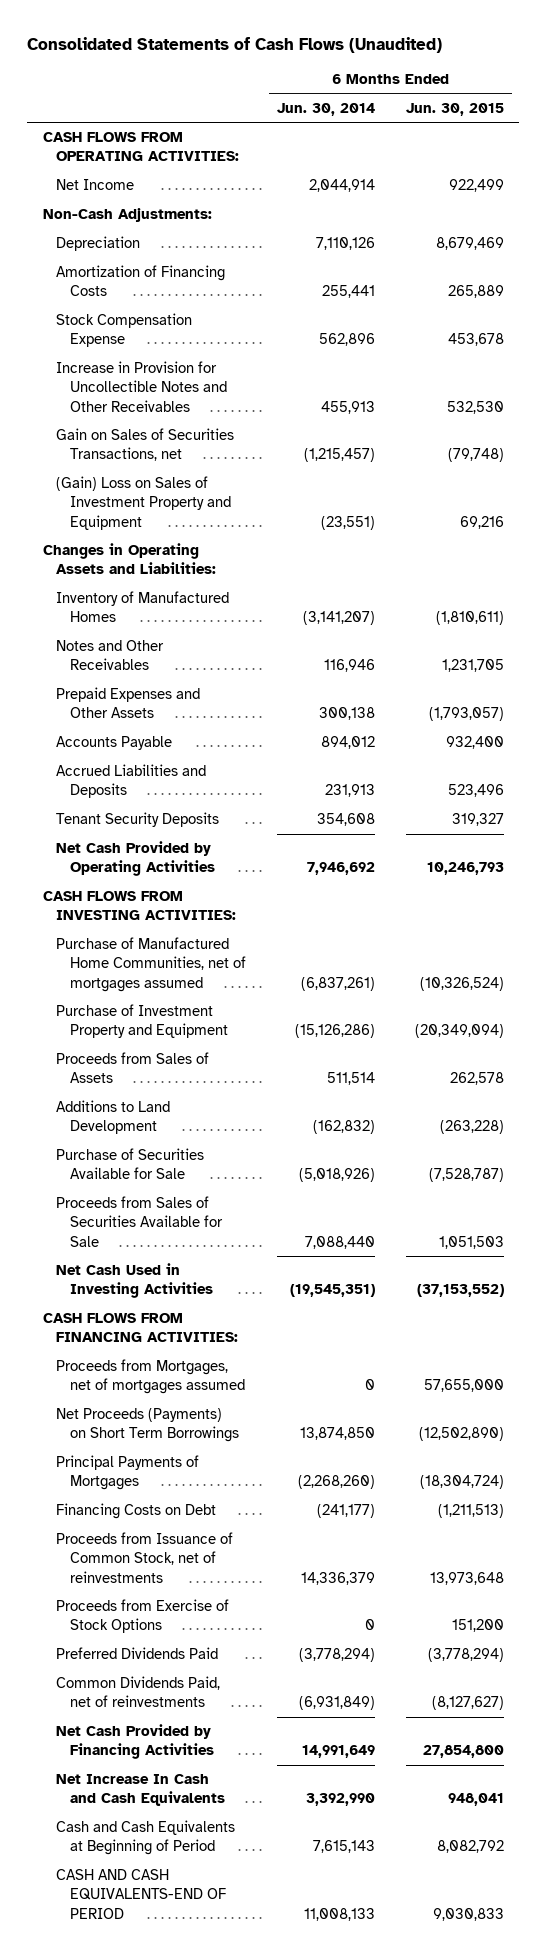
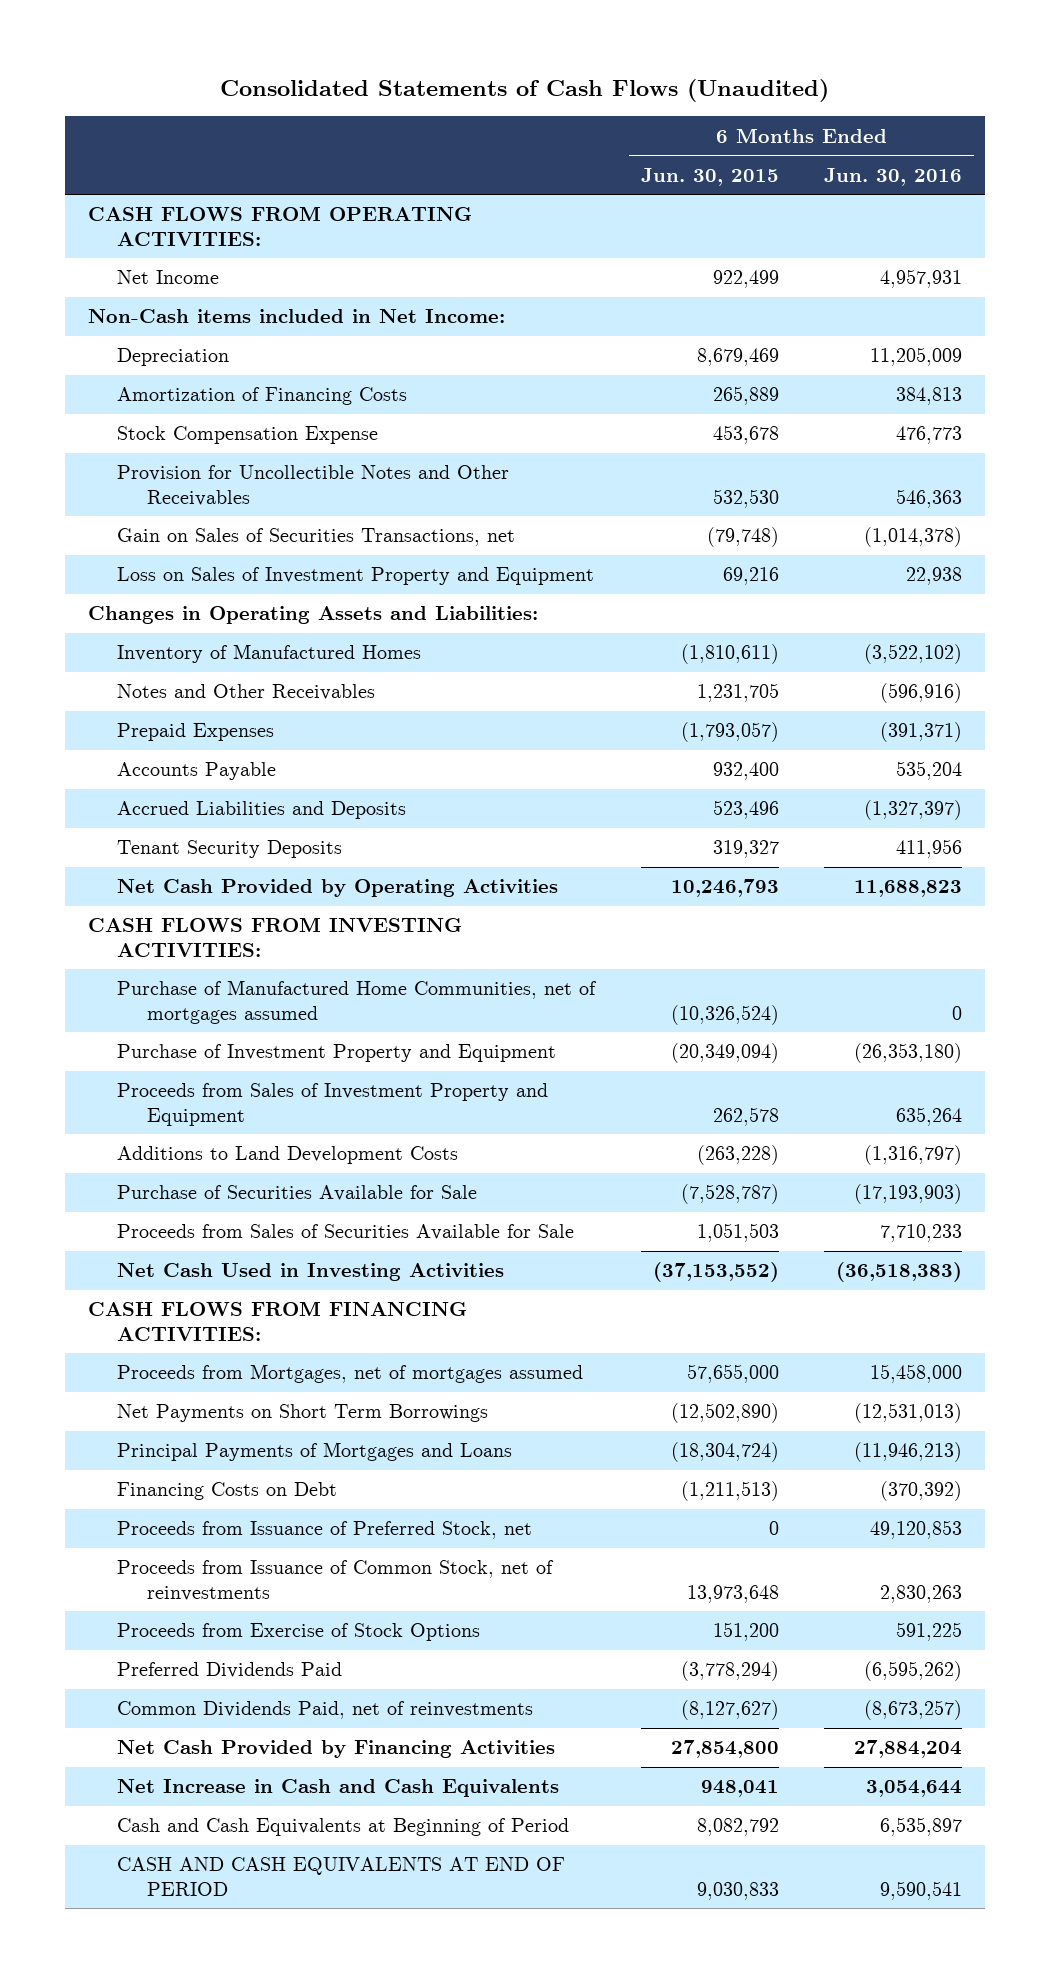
- | 6 Months Ended Jun. 30, 2014 | 6 Months Ended Jun. 30, 2015
+ | 6 Months Ended Jun. 30, 2015 | 6 Months Ended Jun. 30, 2016
- Non-Cash Adjustments:
+ Non-Cash items included in Net Income:
- Increase in Provision for Uncollectible Notes and Other Receivables | 455,913 | 532,530
+ Provision for Uncollectible Notes and Other Receivables | 532,530 | 546,363
- (Gain) Loss on Sales of Investment Property and Equipment | (23,551) | 69,216
+ Loss on Sales of Investment Property and Equipment | 69,216 | 22,938
- Prepaid Expenses and Other Assets | 300,138 | (1,793,057)
+ Prepaid Expenses | (1,793,057) | (391,371)
- Proceeds from Sales of Assets | 511,514 | 262,578
- Additions to Land Development | (162,832) | (263,228)
+ Proceeds from Sales of Investment Property and Equipment | 262,578 | 635,264
+ Additions to Land Development Costs | (263,228) | (1,316,797)
- Net Proceeds (Payments) on Short Term Borrowings | 13,874,850 | (12,502,890)
- Principal Payments of Mortgages | (2,268,260) | (18,304,724)
+ Net Payments on Short Term Borrowings | (12,502,890) | (12,531,013)
+ Principal Payments of Mortgages and Loans | (18,304,724) | (11,946,213)
+ Proceeds from Issuance of Preferred Stock, net | 0 | 49,120,853
- Net Increase In Cash and Cash Equivalents | 3,392,990 | 948,041
+ Net Increase in Cash and Cash Equivalents | 948,041 | 3,054,644
- CASH AND CASH EQUIVALENTS-END OF PERIOD | 11,008,133 | 9,030,833
+ CASH AND CASH EQUIVALENTS AT END OF PERIOD | 9,030,833 | 9,590,541

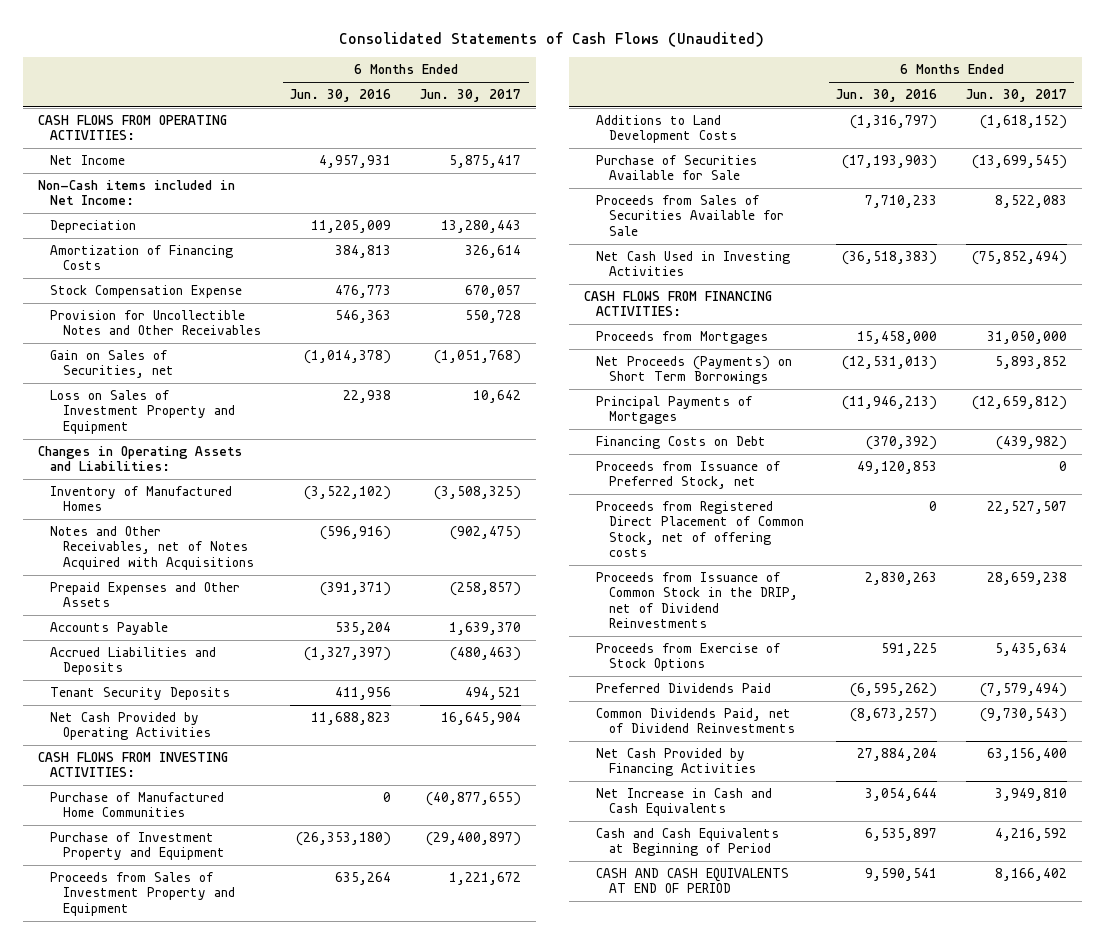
- | 6 Months Ended Jun. 30, 2015 | 6 Months Ended Jun. 30, 2016
+ | 6 Months Ended Jun. 30, 2016 | 6 Months Ended Jun. 30, 2017
- Gain on Sales of Securities Transactions, net | (79,748) | (1,014,378)
+ Gain on Sales of Securities, net | (1,014,378) | (1,051,768)
- Notes and Other Receivables | 1,231,705 | (596,916)
- Prepaid Expenses | (1,793,057) | (391,371)
+ Notes and Other Receivables, net of Notes Acquired with Acquisitions | (596,916) | (902,475)
+ Prepaid Expenses and Other Assets | (391,371) | (258,857)
- Purchase of Manufactured Home Communities, net of mortgages assumed | (10,326,524) | 0
+ Purchase of Manufactured Home Communities | 0 | (40,877,655)
- Proceeds from Mortgages, net of mortgages assumed | 57,655,000 | 15,458,000
- Net Payments on Short Term Borrowings | (12,502,890) | (12,531,013)
- Principal Payments of Mortgages and Loans | (18,304,724) | (11,946,213)
+ Proceeds from Mortgages | 15,458,000 | 31,050,000
+ Net Proceeds (Payments) on Short Term Borrowings | (12,531,013) | 5,893,852
+ Principal Payments of Mortgages | (11,946,213) | (12,659,812)
- Proceeds from Issuance of Common Stock, net of reinvestments | 13,973,648 | 2,830,263
+ Proceeds from Registered Direct Placement of Common Stock, net of offering costs | 0 | 22,527,507
+ Proceeds from Issuance of Common Stock in the DRIP, net of Dividend Reinvestments | 2,830,263 | 28,659,238
- Common Dividends Paid, net of reinvestments | (8,127,627) | (8,673,257)
+ Common Dividends Paid, net of Dividend Reinvestments | (8,673,257) | (9,730,543)

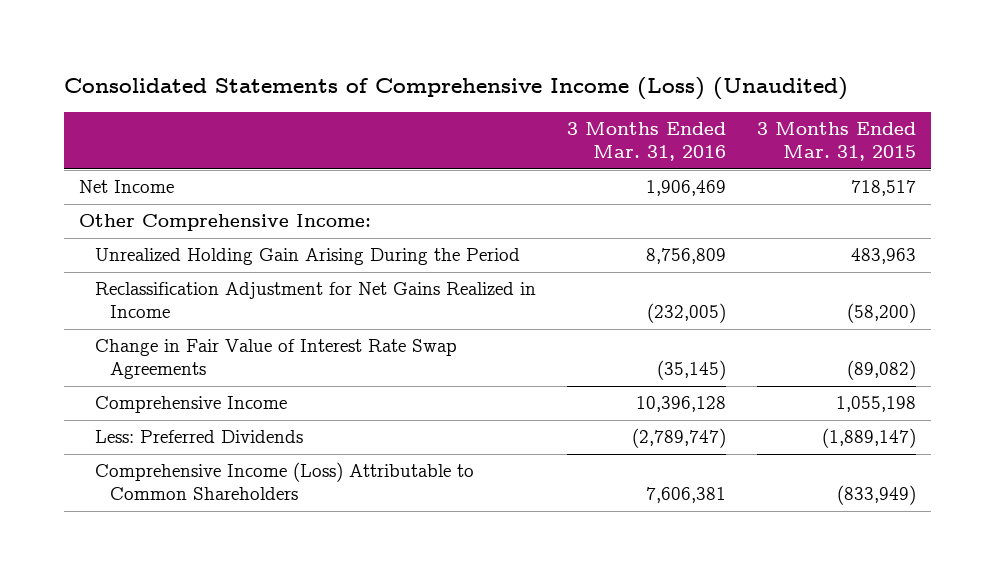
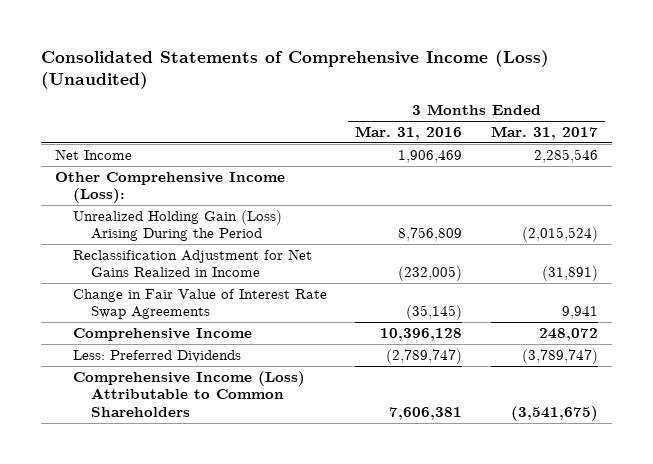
- | 3 Months Ended Mar. 31, 2016 | 3 Months Ended Mar. 31, 2015
+ | 3 Months Ended Mar. 31, 2016 | 3 Months Ended Mar. 31, 2017
- Other Comprehensive Income:
- Unrealized Holding Gain Arising During the Period | 8,756,809 | 483,963
+ Other Comprehensive Income (Loss):
+ Unrealized Holding Gain (Loss) Arising During the Period | 8,756,809 | (2,015,524)

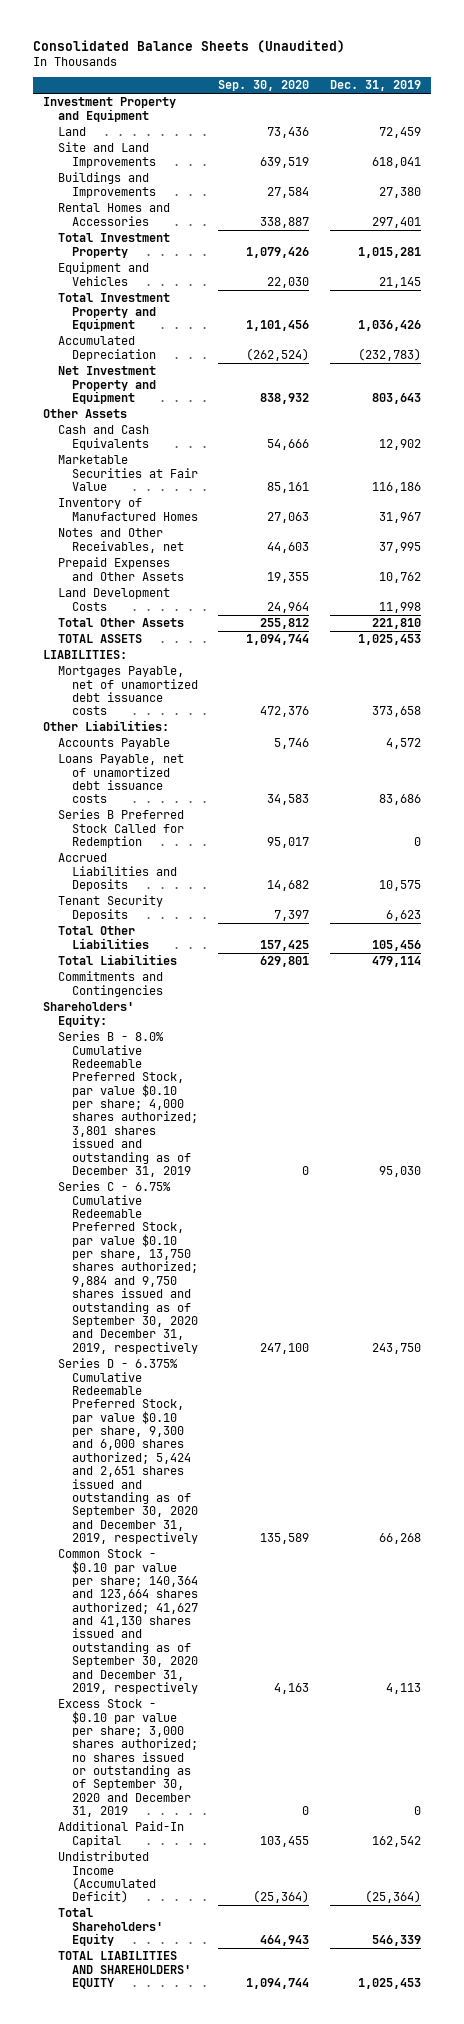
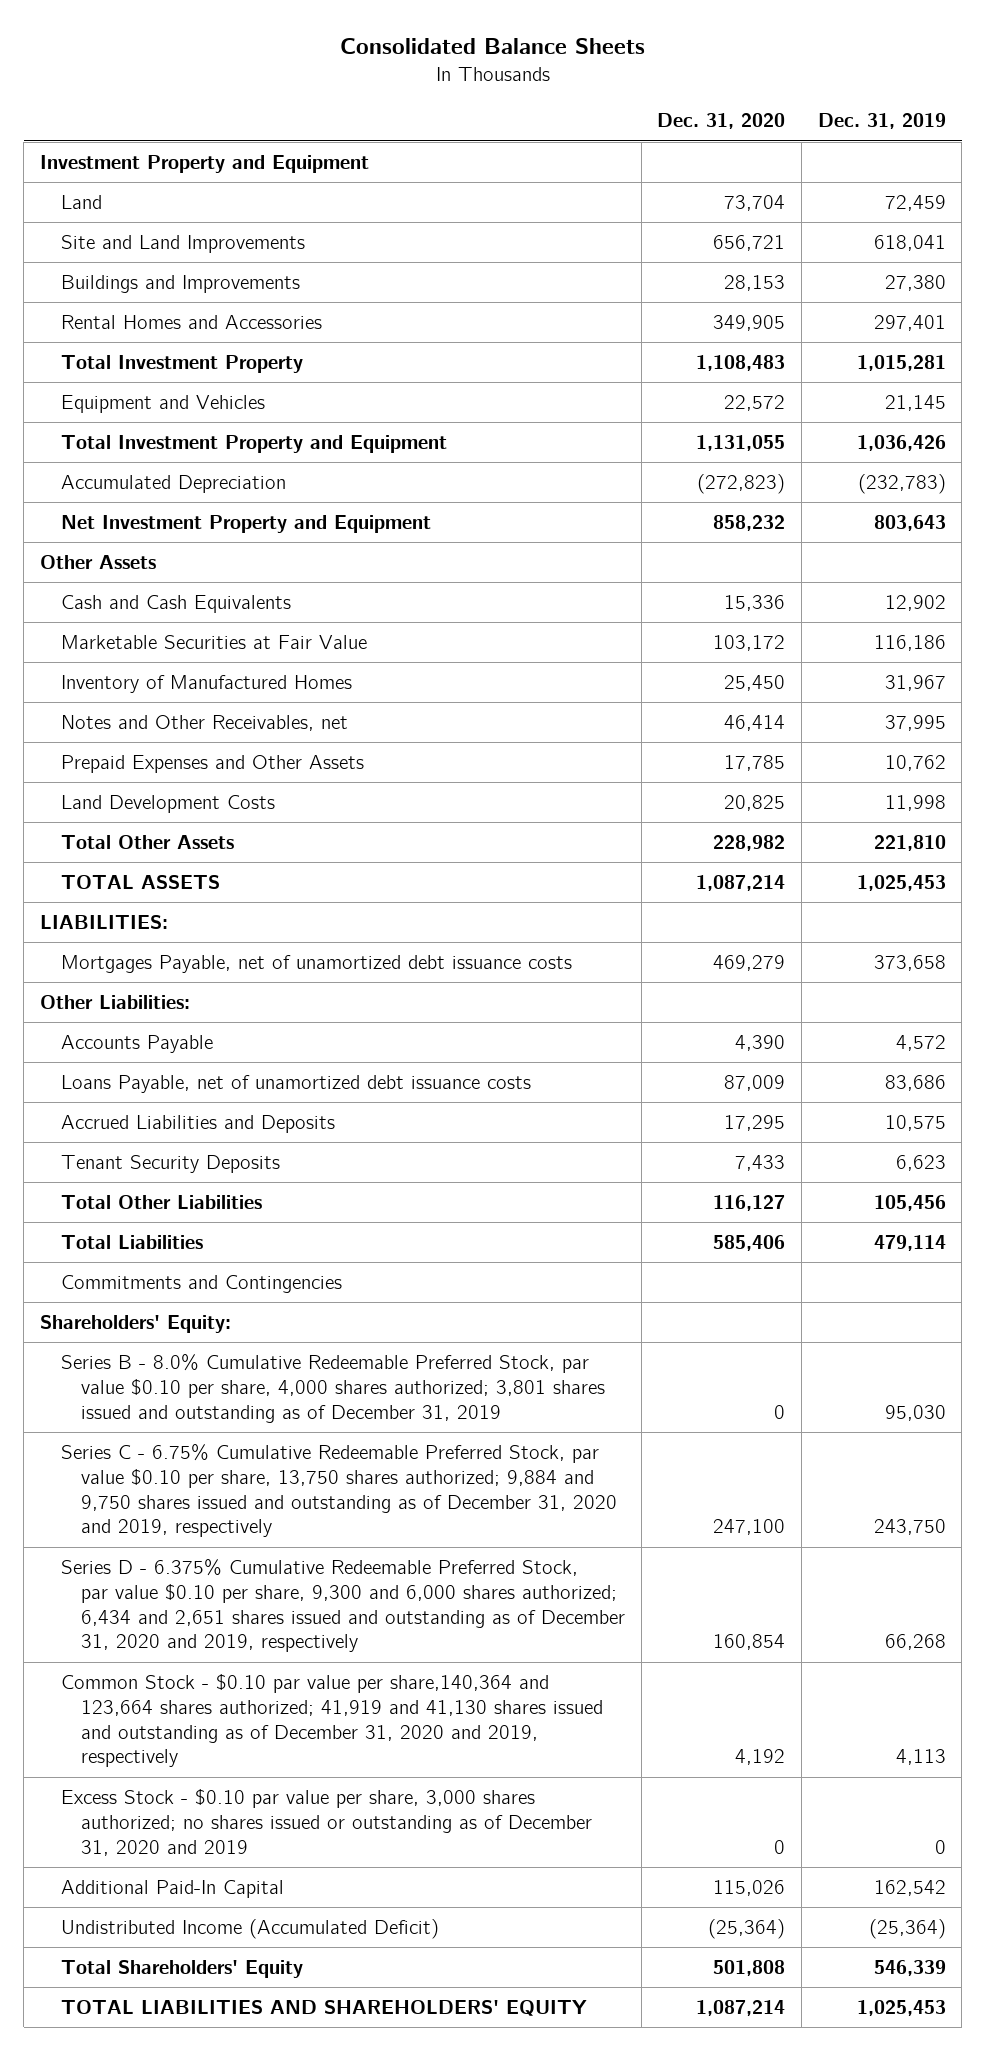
- Consolidated Balance Sheets (Unaudited)
+ Consolidated Balance Sheets
- | Sep. 30, 2020 | Dec. 31, 2019
+ | Dec. 31, 2020 | Dec. 31, 2019
- Series B Preferred Stock Called for Redemption | 95,017 | 0
- Series B - 8.0% Cumulative Redeemable Preferred Stock, par value $0.10 per share; 4,000 shares authorized; 3,801 shares issued and outstanding as of December 31, 2019 | 0 | 95,030
- Series C - 6.75% Cumulative Redeemable Preferred Stock, par value $0.10 per share, 13,750 shares authorized; 9,884 and 9,750 shares issued and outstanding as of September 30, 2020 and December 31, 2019, respectively | 247,100 | 243,750
- Series D - 6.375% Cumulative Redeemable Preferred Stock, par value $0.10 per share, 9,300 and 6,000 shares authorized; 5,424 and 2,651 shares issued and outstanding as of September 30, 2020 and December 31, 2019, respectively | 135,589 | 66,268
- Common Stock - $0.10 par value per share; 140,364 and 123,664 shares authorized; 41,627 and 41,130 shares issued and outstanding as of September 30, 2020 and December 31, 2019, respectively | 4,163 | 4,113
- Excess Stock - $0.10 par value per share; 3,000 shares authorized; no shares issued or outstanding as of September 30, 2020 and December 31, 2019 | 0 | 0
+ Series B - 8.0% Cumulative Redeemable Preferred Stock, par value $0.10 per share, 4,000 shares authorized; 3,801 shares issued and outstanding as of December 31, 2019 | 0 | 95,030
+ Series C - 6.75% Cumulative Redeemable Preferred Stock, par value $0.10 per share, 13,750 shares authorized; 9,884 and 9,750 shares issued and outstanding as of December 31, 2020 and 2019, respectively | 247,100 | 243,750
+ Series D - 6.375% Cumulative Redeemable Preferred Stock, par value $0.10 per share, 9,300 and 6,000 shares authorized; 6,434 and 2,651 shares issued and outstanding as of December 31, 2020 and 2019, respectively | 160,854 | 66,268
+ Common Stock - $0.10 par value per share,140,364 and 123,664 shares authorized; 41,919 and 41,130 shares issued and outstanding as of December 31, 2020 and 2019, respectively | 4,192 | 4,113
+ Excess Stock - $0.10 par value per share, 3,000 shares authorized; no shares issued or outstanding as of December 31, 2020 and 2019 | 0 | 0

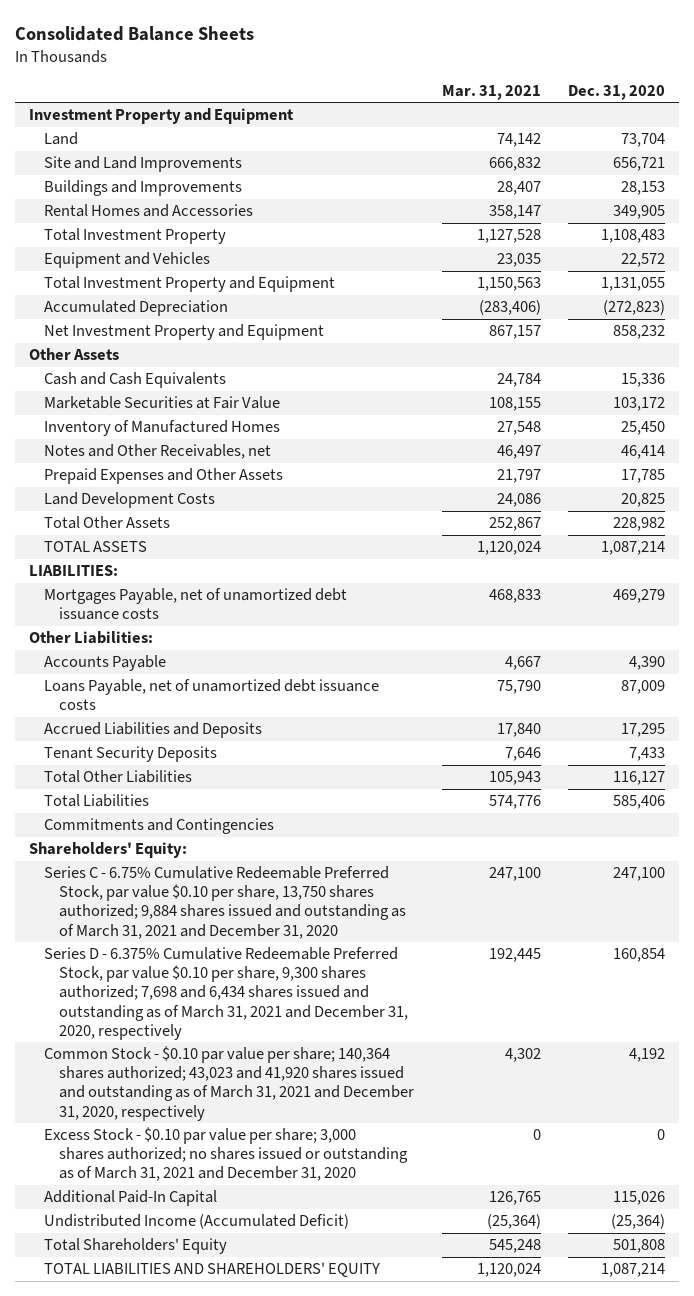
- | Dec. 31, 2020 | Dec. 31, 2019
+ | Mar. 31, 2021 | Dec. 31, 2020
- Series B - 8.0% Cumulative Redeemable Preferred Stock, par value $0.10 per share, 4,000 shares authorized; 3,801 shares issued and outstanding as of December 31, 2019 | 0 | 95,030
- Series C - 6.75% Cumulative Redeemable Preferred Stock, par value $0.10 per share, 13,750 shares authorized; 9,884 and 9,750 shares issued and outstanding as of December 31, 2020 and 2019, respectively | 247,100 | 243,750
- Series D - 6.375% Cumulative Redeemable Preferred Stock, par value $0.10 per share, 9,300 and 6,000 shares authorized; 6,434 and 2,651 shares issued and outstanding as of December 31, 2020 and 2019, respectively | 160,854 | 66,268
- Common Stock - $0.10 par value per share,140,364 and 123,664 shares authorized; 41,919 and 41,130 shares issued and outstanding as of December 31, 2020 and 2019, respectively | 4,192 | 4,113
- Excess Stock - $0.10 par value per share, 3,000 shares authorized; no shares issued or outstanding as of December 31, 2020 and 2019 | 0 | 0
+ Series C - 6.75% Cumulative Redeemable Preferred Stock, par value $0.10 per share, 13,750 shares authorized; 9,884 shares issued and outstanding as of March 31, 2021 and December 31, 2020 | 247,100 | 247,100
+ Series D - 6.375% Cumulative Redeemable Preferred Stock, par value $0.10 per share, 9,300 shares authorized; 7,698 and 6,434 shares issued and outstanding as of March 31, 2021 and December 31, 2020, respectively | 192,445 | 160,854
+ Common Stock - $0.10 par value per share; 140,364 shares authorized; 43,023 and 41,920 shares issued and outstanding as of March 31, 2021 and December 31, 2020, respectively | 4,302 | 4,192
+ Excess Stock - $0.10 par value per share; 3,000 shares authorized; no shares issued or outstanding as of March 31, 2021 and December 31, 2020 | 0 | 0

